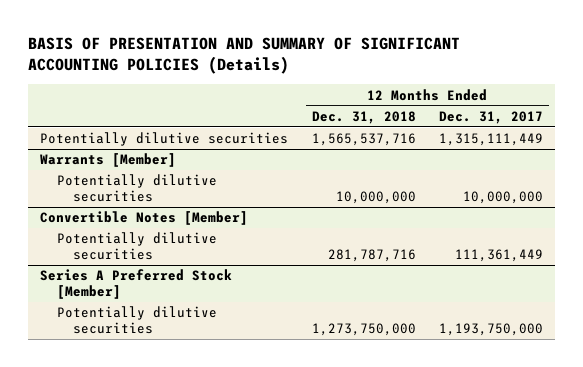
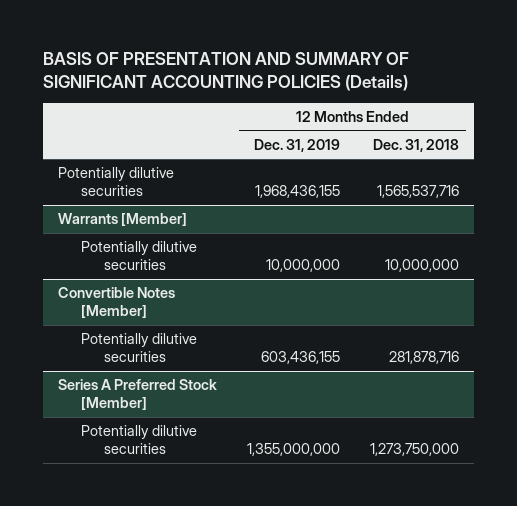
- | 12 Months Ended Dec. 31, 2018 | 12 Months Ended Dec. 31, 2017
+ | 12 Months Ended Dec. 31, 2019 | 12 Months Ended Dec. 31, 2018
@ Convertible Notes [Member]
- Potentially dilutive securities | 281,787,716 | 111,361,449
+ Potentially dilutive securities | 603,436,155 | 281,878,716

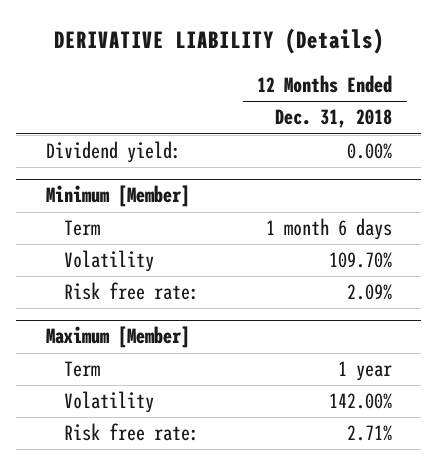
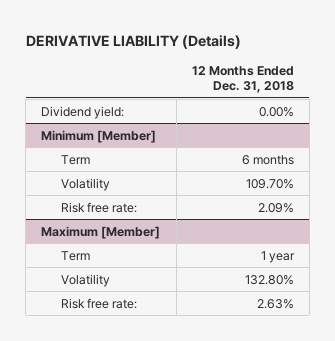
@ Minimum [Member]
- Term | 1 month 6 days
+ Term | 6 months
@ Maximum [Member]
- Volatility | 142.00%
- Risk free rate: | 2.71%
+ Volatility | 132.80%
+ Risk free rate: | 2.63%

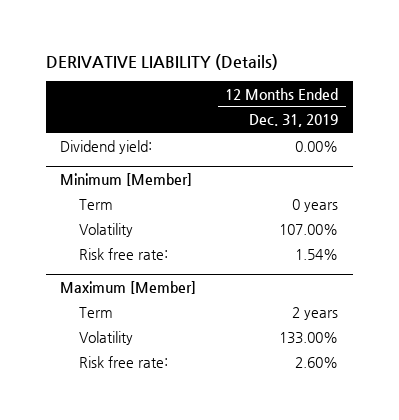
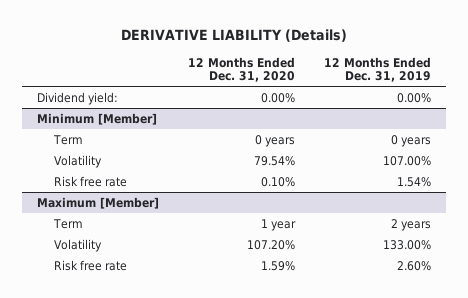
- | 12 Months Ended Dec. 31, 2019
+ | 12 Months Ended Dec. 31, 2020 | 12 Months Ended Dec. 31, 2019
@ Minimum [Member]
- Risk free rate: | 1.54%
+ Risk free rate | 0.10% | 1.54%
@ Maximum [Member]
- Risk free rate: | 2.60%
+ Risk free rate | 1.59% | 2.60%

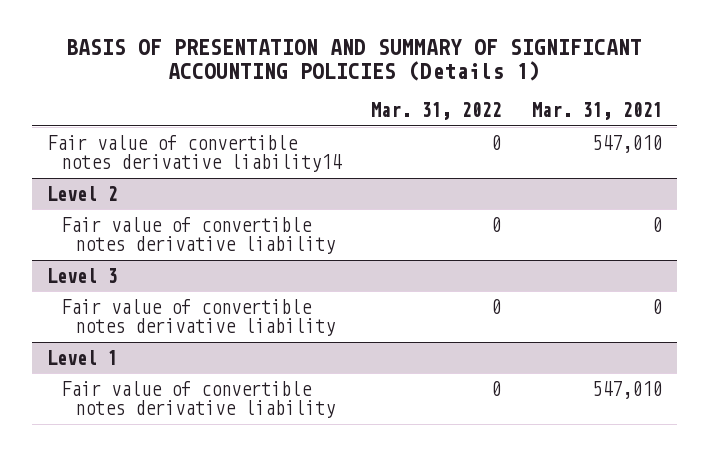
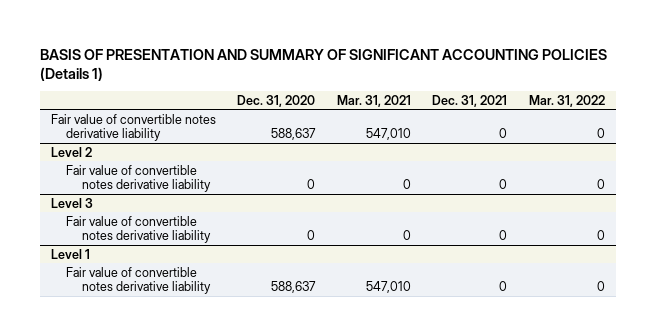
- | Mar. 31, 2022 | Mar. 31, 2021
+ | Dec. 31, 2020 | Mar. 31, 2021 | Dec. 31, 2021 | Mar. 31, 2022
- Fair value of convertible notes derivative liability14 | 0 | 547,010
+ Fair value of convertible notes derivative liability | 588,637 | 547,010 | 0 | 0

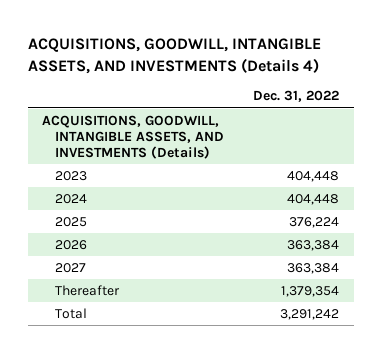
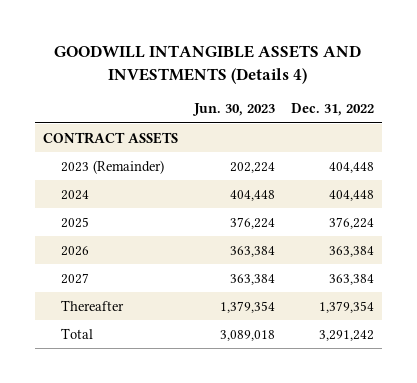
- ACQUISITIONS, GOODWILL, INTANGIBLE ASSETS, AND INVESTMENTS (Details 4)
+ GOODWILL INTANGIBLE ASSETS AND INVESTMENTS (Details 4)
- | Dec. 31, 2022
+ | Jun. 30, 2023 | Dec. 31, 2022
- ACQUISITIONS, GOODWILL, INTANGIBLE ASSETS, AND INVESTMENTS (Details)
- 2023 | 404,448
+ CONTRACT ASSETS
+ 2023 (Remainder) | 202,224 | 404,448

